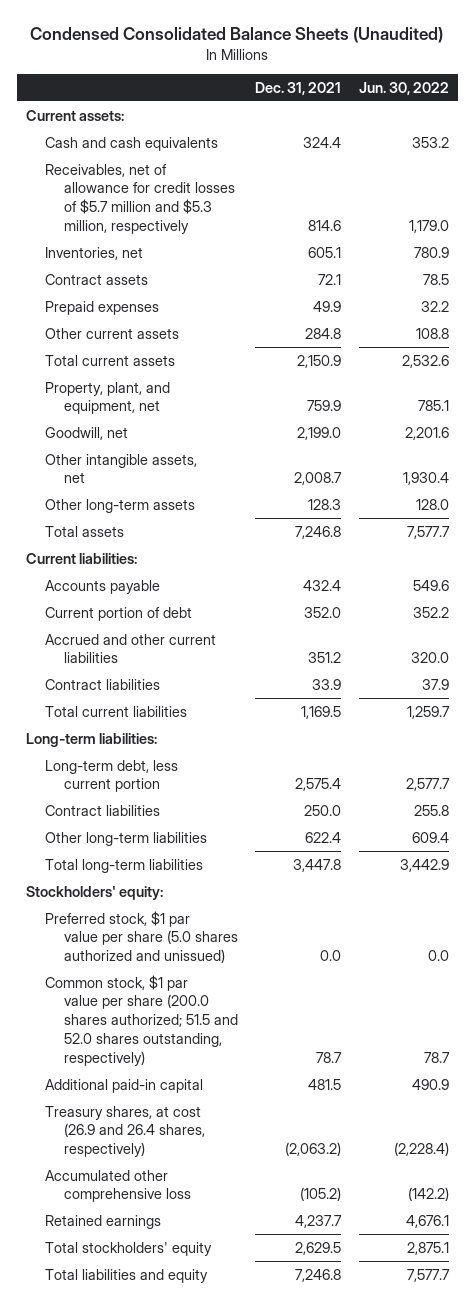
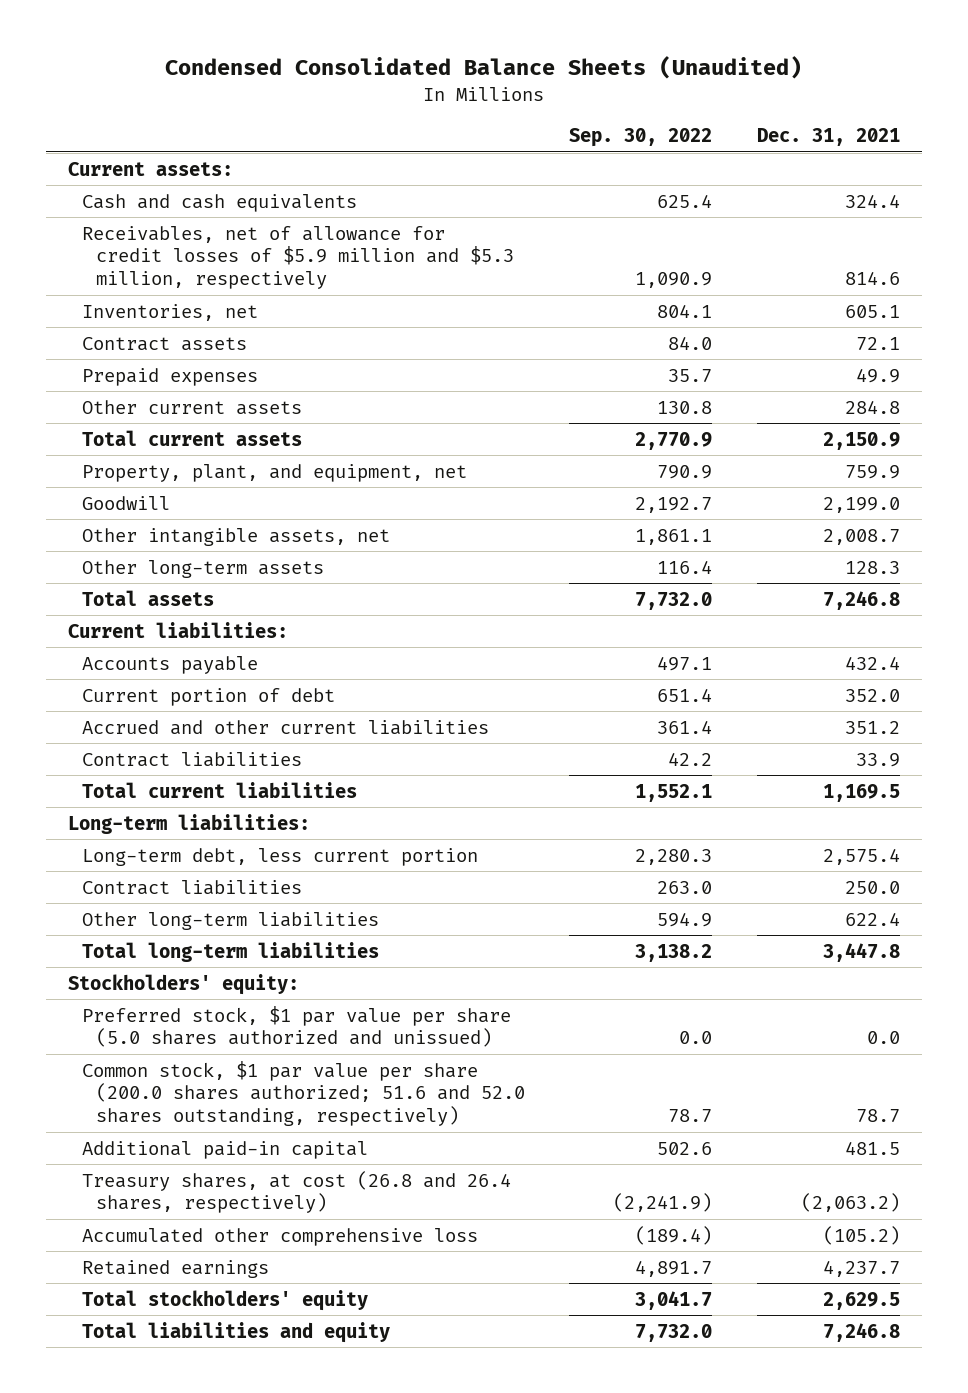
- | Dec. 31, 2021 | Jun. 30, 2022
+ | Sep. 30, 2022 | Dec. 31, 2021
- Receivables, net of allowance for credit losses of $5.7 million and $5.3 million, respectively | 814.6 | 1,179.0
+ Receivables, net of allowance for credit losses of $5.9 million and $5.3 million, respectively | 1,090.9 | 814.6
- Goodwill, net | 2,199.0 | 2,201.6
+ Goodwill | 2,192.7 | 2,199.0
- Common stock, $1 par value per share (200.0 shares authorized; 51.5 and 52.0 shares outstanding, respectively) | 78.7 | 78.7
+ Common stock, $1 par value per share (200.0 shares authorized; 51.6 and 52.0 shares outstanding, respectively) | 78.7 | 78.7
- Treasury shares, at cost (26.9 and 26.4 shares, respectively) | (2,063.2) | (2,228.4)
+ Treasury shares, at cost (26.8 and 26.4 shares, respectively) | (2,241.9) | (2,063.2)

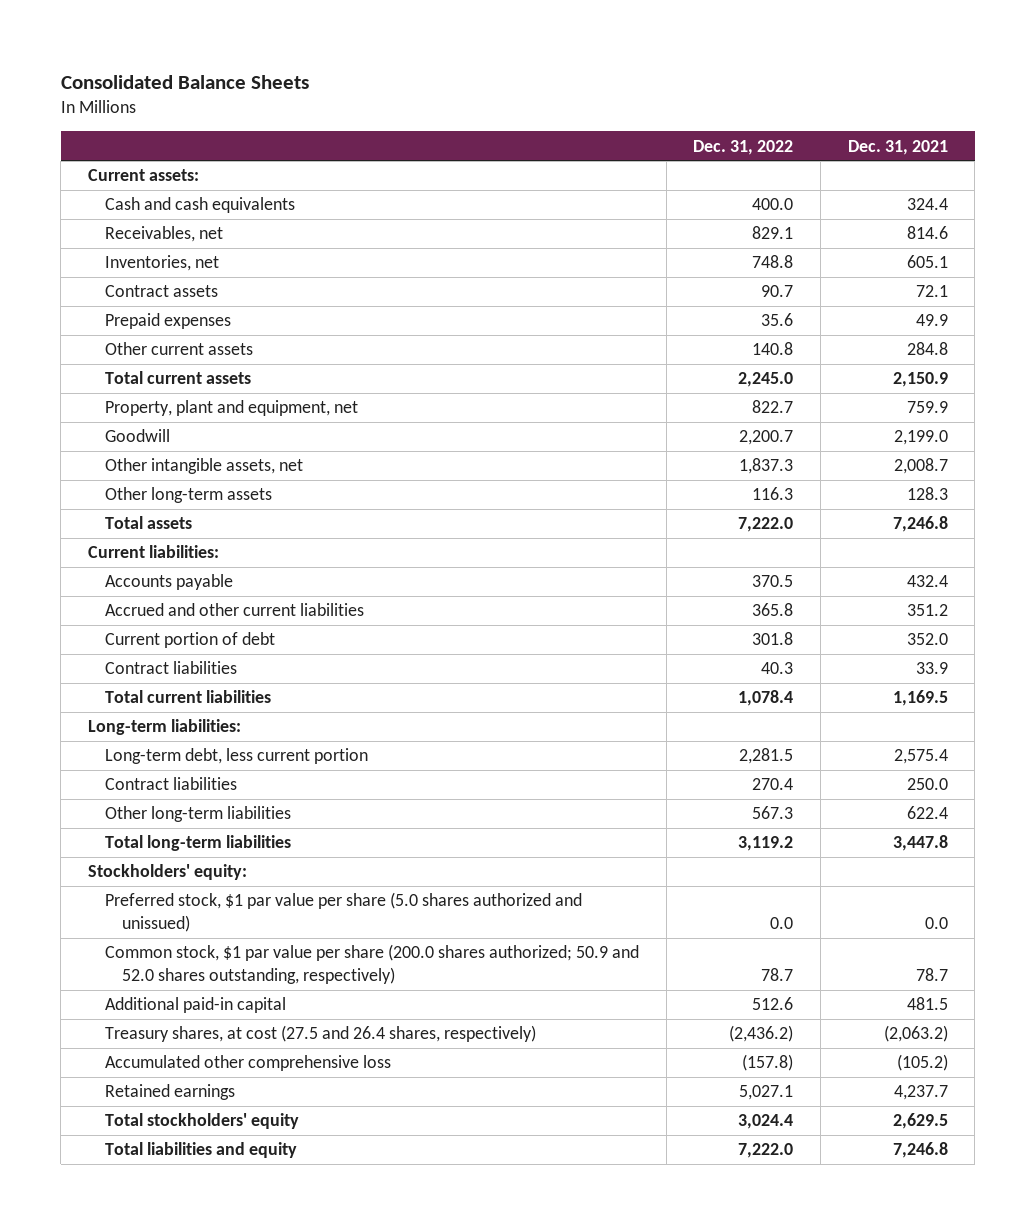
- Condensed Consolidated Balance Sheets (Unaudited)
+ Consolidated Balance Sheets
- | Sep. 30, 2022 | Dec. 31, 2021
+ | Dec. 31, 2022 | Dec. 31, 2021
- Receivables, net of allowance for credit losses of $5.9 million and $5.3 million, respectively | 1,090.9 | 814.6
+ Receivables, net | 829.1 | 814.6
- Property, plant, and equipment, net | 790.9 | 759.9
+ Property, plant and equipment, net | 822.7 | 759.9
moved down: Current portion of debt | 301.8 | 352.0
- Common stock, $1 par value per share (200.0 shares authorized; 51.6 and 52.0 shares outstanding, respectively) | 78.7 | 78.7
+ Common stock, $1 par value per share (200.0 shares authorized; 50.9 and 52.0 shares outstanding, respectively) | 78.7 | 78.7
- Treasury shares, at cost (26.8 and 26.4 shares, respectively) | (2,241.9) | (2,063.2)
+ Treasury shares, at cost (27.5 and 26.4 shares, respectively) | (2,436.2) | (2,063.2)

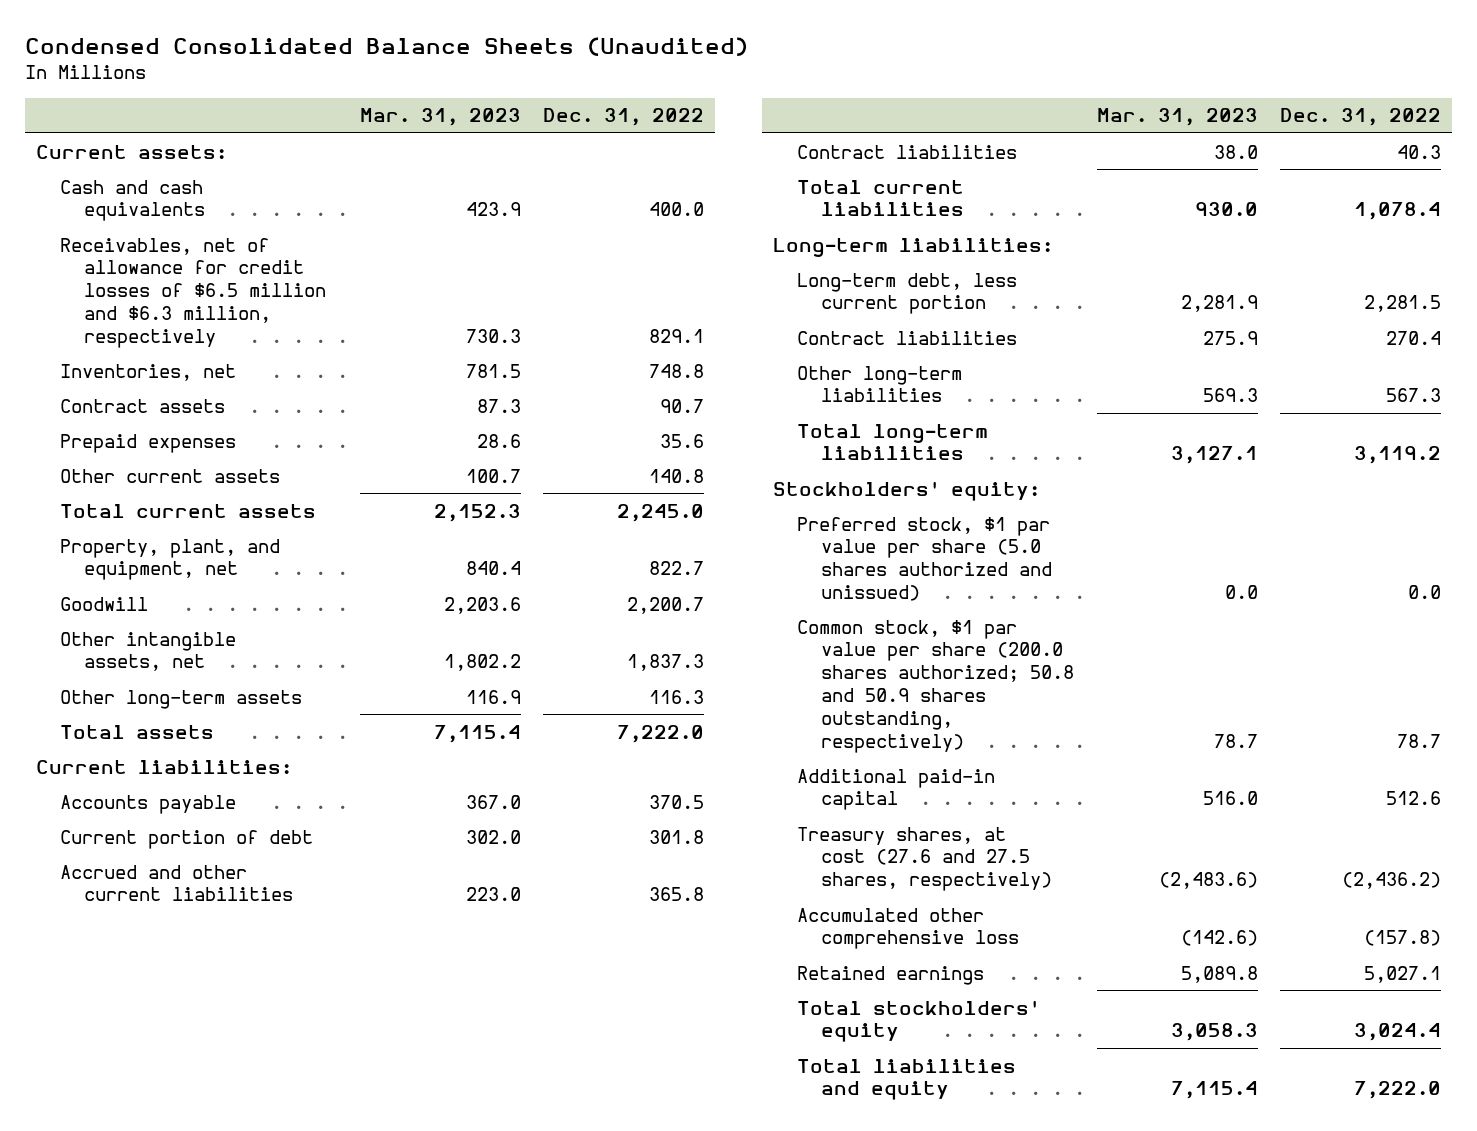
- Consolidated Balance Sheets
+ Condensed Consolidated Balance Sheets (Unaudited)
- | Dec. 31, 2022 | Dec. 31, 2021
+ | Mar. 31, 2023 | Dec. 31, 2022
- Receivables, net | 829.1 | 814.6
+ Receivables, net of allowance for credit losses of $6.5 million and $6.3 million, respectively | 730.3 | 829.1
- Property, plant and equipment, net | 822.7 | 759.9
+ Property, plant, and equipment, net | 840.4 | 822.7
moved down: Accrued and other current liabilities | 223.0 | 365.8
- Common stock, $1 par value per share (200.0 shares authorized; 50.9 and 52.0 shares outstanding, respectively) | 78.7 | 78.7
+ Common stock, $1 par value per share (200.0 shares authorized; 50.8 and 50.9 shares outstanding, respectively) | 78.7 | 78.7
- Treasury shares, at cost (27.5 and 26.4 shares, respectively) | (2,436.2) | (2,063.2)
+ Treasury shares, at cost (27.6 and 27.5 shares, respectively) | (2,483.6) | (2,436.2)

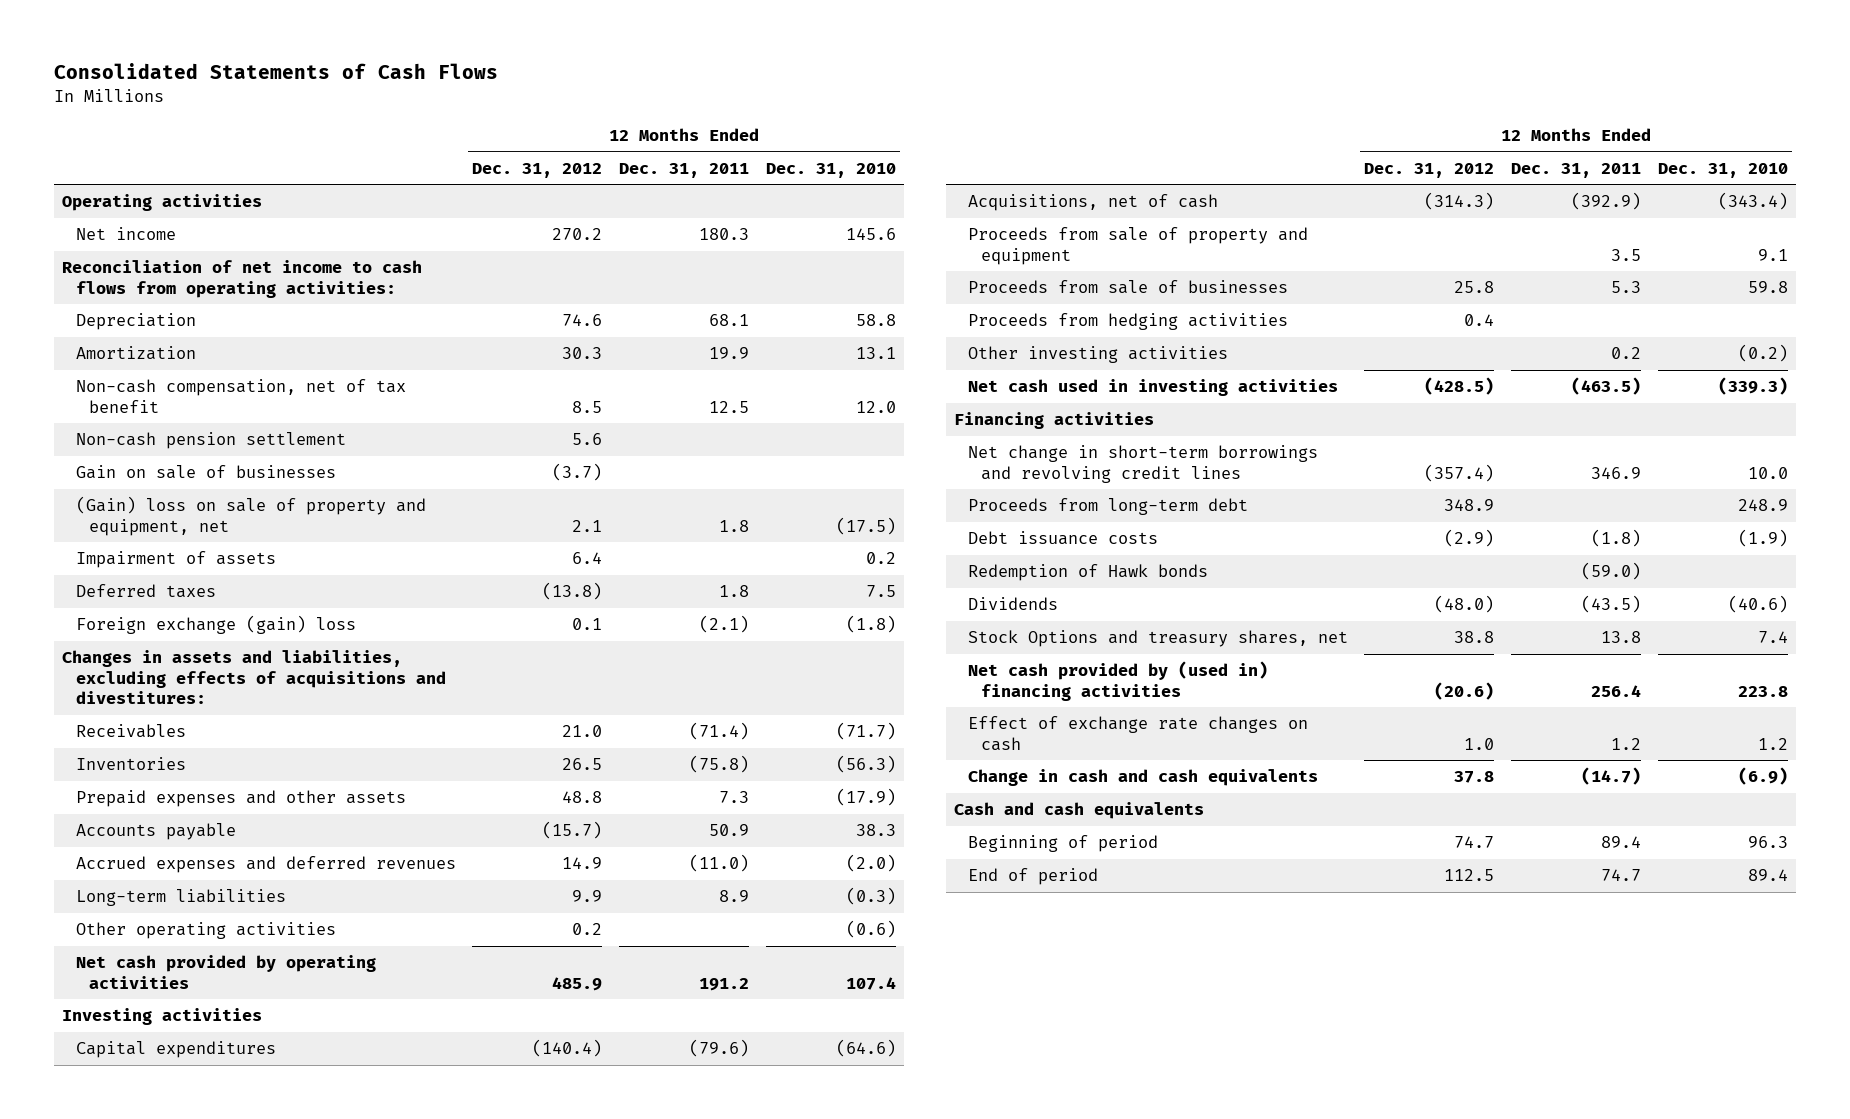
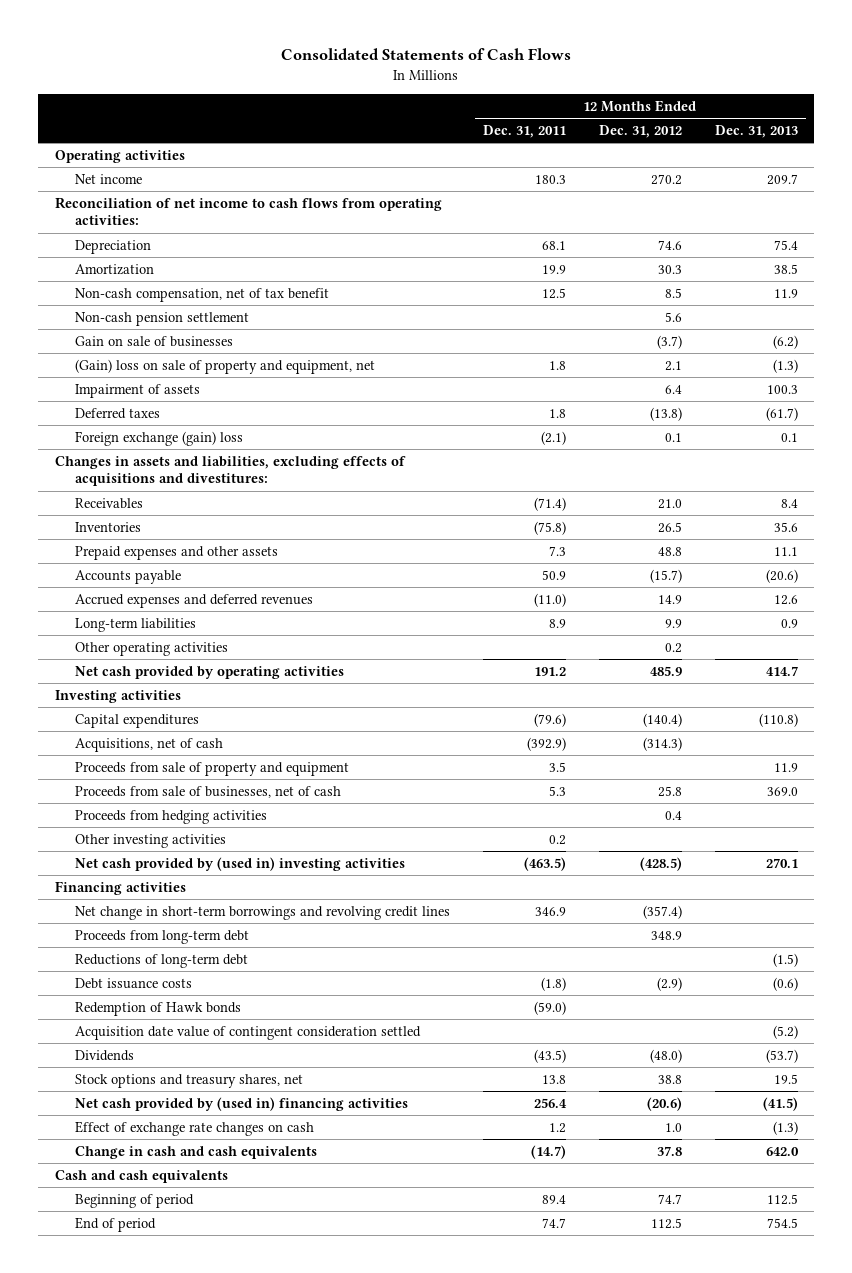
- | 12 Months Ended Dec. 31, 2012 | 12 Months Ended Dec. 31, 2011 | 12 Months Ended Dec. 31, 2010
+ | 12 Months Ended Dec. 31, 2011 | 12 Months Ended Dec. 31, 2012 | 12 Months Ended Dec. 31, 2013
- Proceeds from sale of businesses | 25.8 | 5.3 | 59.8
+ Proceeds from sale of businesses, net of cash | 5.3 | 25.8 | 369.0
- Net cash used in investing activities | (428.5) | (463.5) | (339.3)
+ Net cash provided by (used in) investing activities | (463.5) | (428.5) | 270.1
+ Reductions of long-term debt | | | (1.5)
+ Acquisition date value of contingent consideration settled | | | (5.2)
- Stock Options and treasury shares, net | 38.8 | 13.8 | 7.4
+ Stock options and treasury shares, net | 13.8 | 38.8 | 19.5

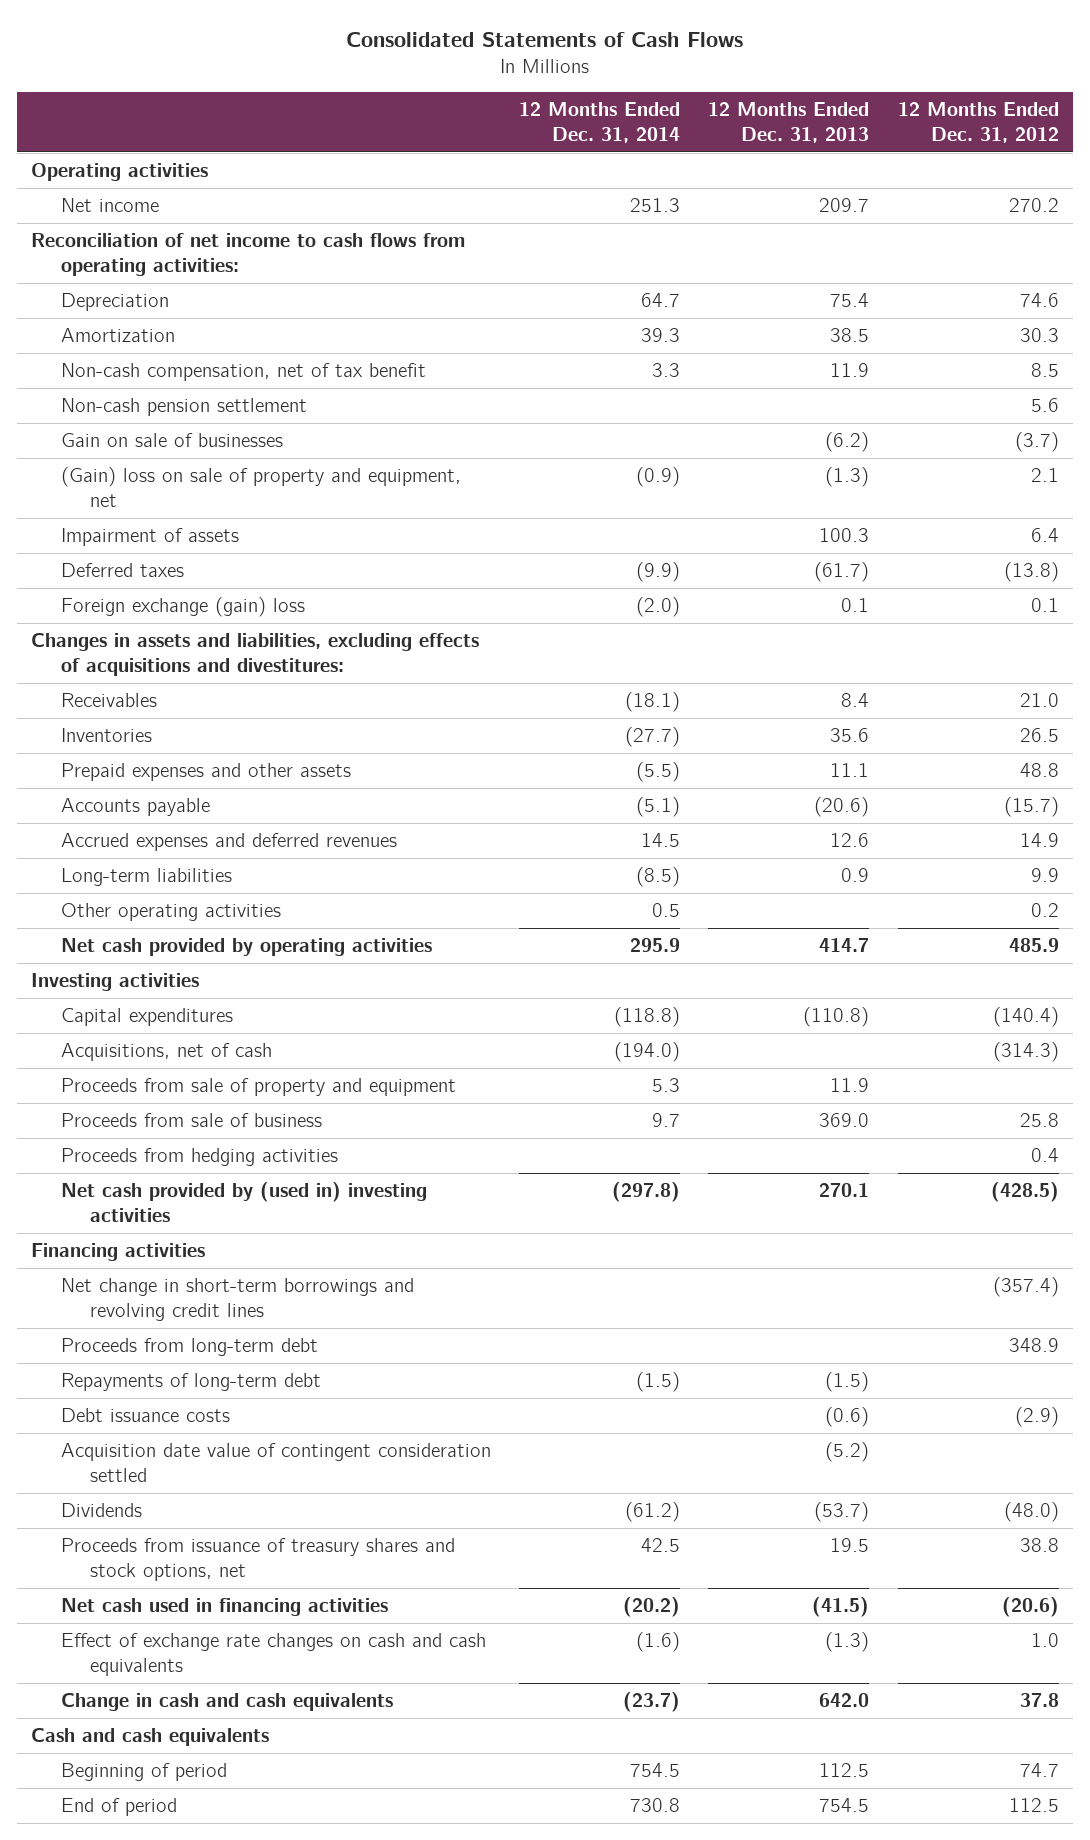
- | 12 Months Ended Dec. 31, 2011 | 12 Months Ended Dec. 31, 2012 | 12 Months Ended Dec. 31, 2013
+ | 12 Months Ended Dec. 31, 2014 | 12 Months Ended Dec. 31, 2013 | 12 Months Ended Dec. 31, 2012
- Proceeds from sale of businesses, net of cash | 5.3 | 25.8 | 369.0
+ Proceeds from sale of business | 9.7 | 369.0 | 25.8
- Other investing activities | 0.2 | |
- Reductions of long-term debt | | | (1.5)
+ Repayments of long-term debt | (1.5) | (1.5) |
- Redemption of Hawk bonds | (59.0) | |
- Stock options and treasury shares, net | 13.8 | 38.8 | 19.5
- Net cash provided by (used in) financing activities | 256.4 | (20.6) | (41.5)
- Effect of exchange rate changes on cash | 1.2 | 1.0 | (1.3)
+ Proceeds from issuance of treasury shares and stock options, net | 42.5 | 19.5 | 38.8
+ Net cash used in financing activities | (20.2) | (41.5) | (20.6)
+ Effect of exchange rate changes on cash and cash equivalents | (1.6) | (1.3) | 1.0

